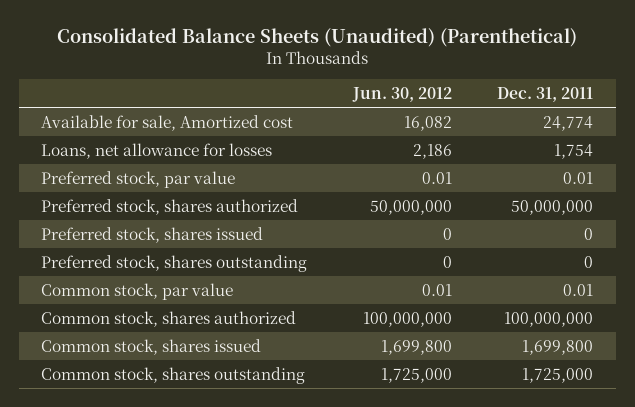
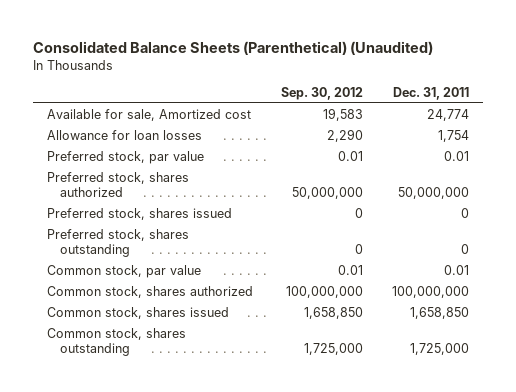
- Consolidated Balance Sheets (Unaudited) (Parenthetical)
+ Consolidated Balance Sheets (Parenthetical) (Unaudited)
- | Jun. 30, 2012 | Dec. 31, 2011
+ | Sep. 30, 2012 | Dec. 31, 2011
- Loans, net allowance for losses | 2,186 | 1,754
+ Allowance for loan losses | 2,290 | 1,754
- Common stock, shares issued | 1,699,800 | 1,699,800
+ Common stock, shares issued | 1,658,850 | 1,658,850

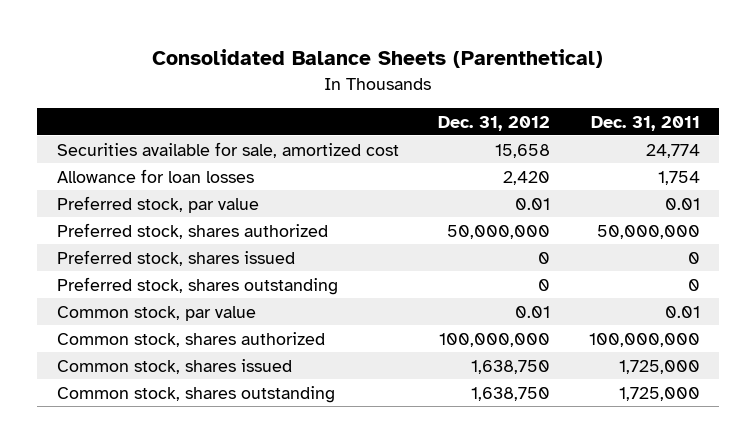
- Consolidated Balance Sheets (Parenthetical) (Unaudited)
+ Consolidated Balance Sheets (Parenthetical)
- | Sep. 30, 2012 | Dec. 31, 2011
+ | Dec. 31, 2012 | Dec. 31, 2011
- Available for sale, Amortized cost | 19,583 | 24,774
+ Securities available for sale, amortized cost | 15,658 | 24,774
- Common stock, shares issued | 1,658,850 | 1,658,850
+ Common stock, shares issued | 1,638,750 | 1,725,000

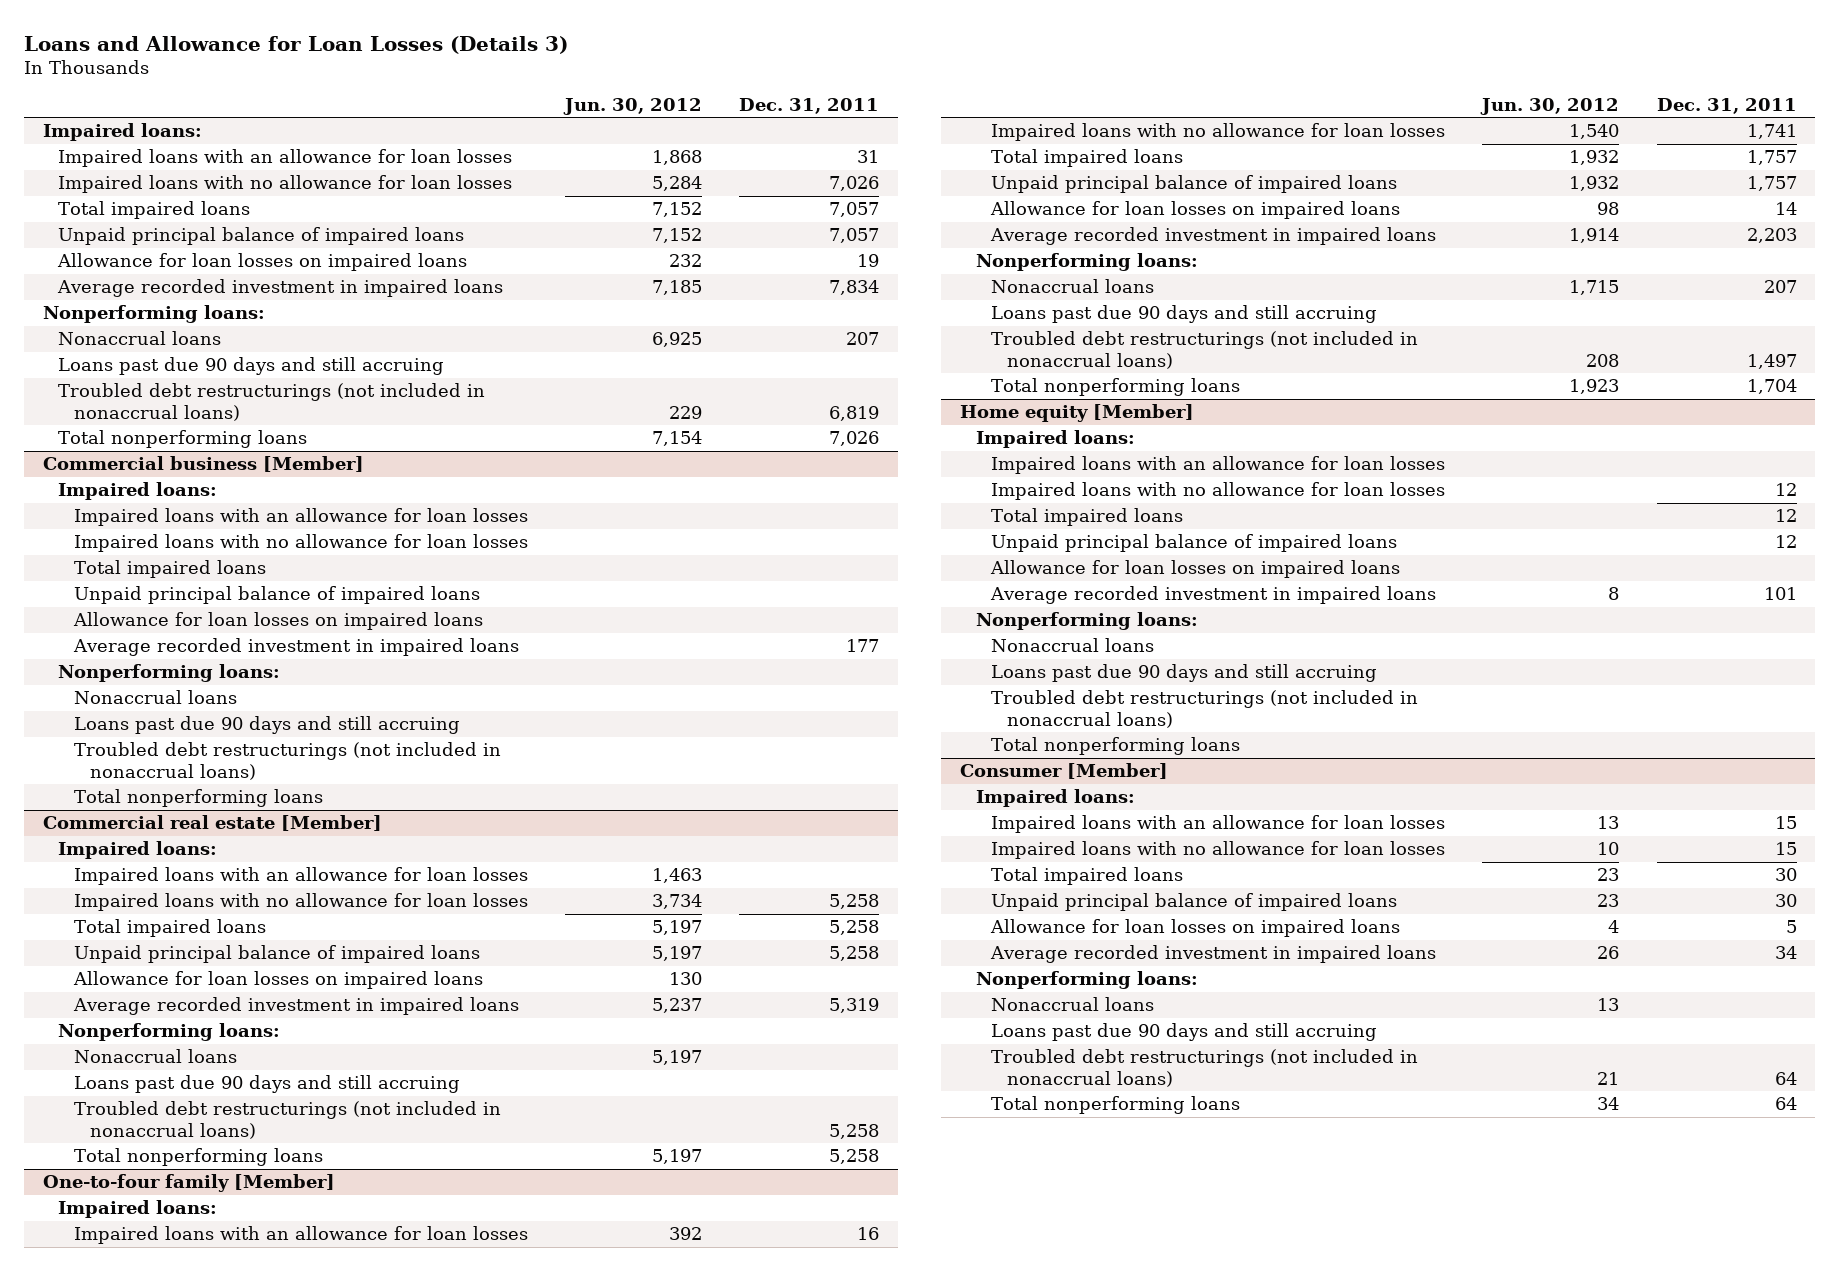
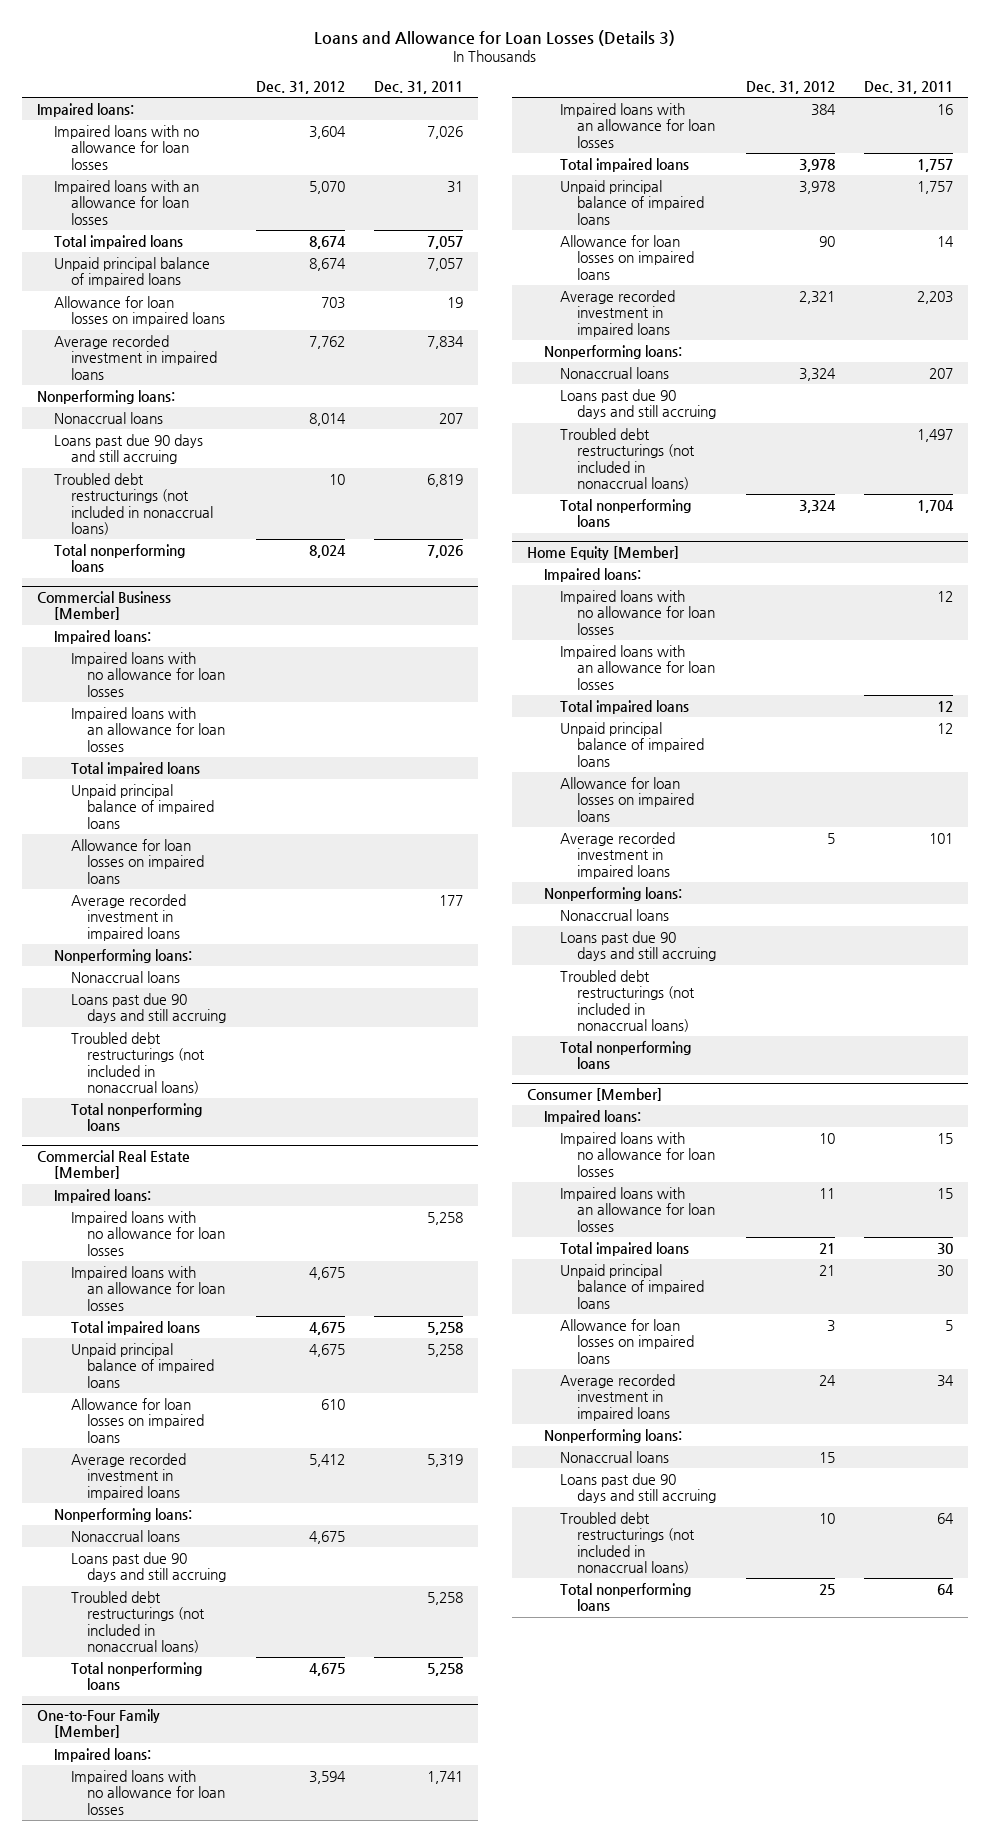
- | Jun. 30, 2012 | Dec. 31, 2011
+ | Dec. 31, 2012 | Dec. 31, 2011
moved down: Impaired loans with an allowance for loan losses | 5,070 | 31
- Commercial business [Member]
+ Commercial Business [Member]
- Impaired loans with an allowance for loan losses
+ Impaired loans with an allowance for loan losses
- Commercial real estate [Member]
+ Commercial Real Estate [Member]
- Impaired loans with an allowance for loan losses | 1,463 |
+ Impaired loans with an allowance for loan losses | 4,675 |
- One-to-four family [Member]
+ One-to-Four Family [Member]
- Impaired loans with an allowance for loan losses | 392 | 16
+ Impaired loans with an allowance for loan losses | 384 | 16
- Home equity [Member]
+ Home Equity [Member]
- Impaired loans with an allowance for loan losses
+ Impaired loans with an allowance for loan losses
@ Consumer [Member]
moved down: Impaired loans with an allowance for loan losses | 11 | 15

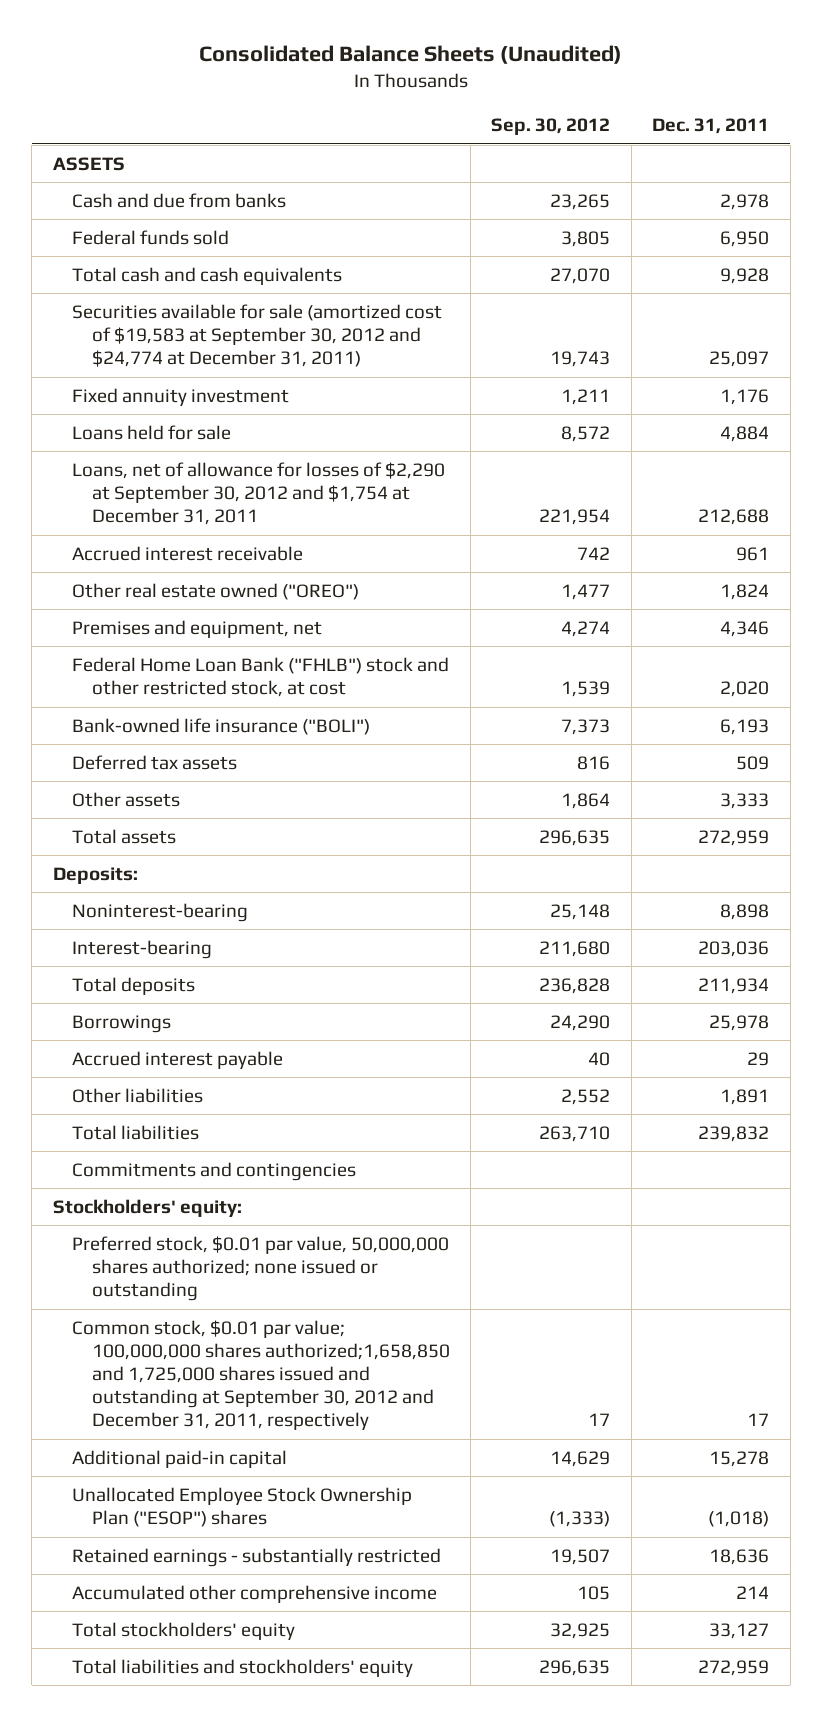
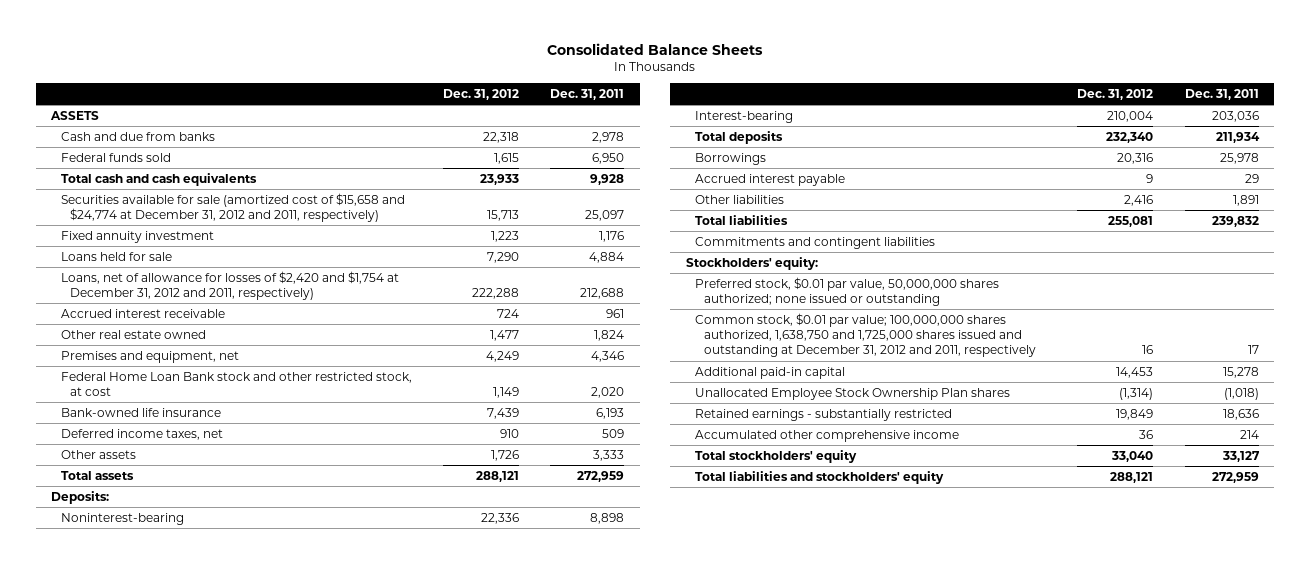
- Consolidated Balance Sheets (Unaudited)
+ Consolidated Balance Sheets
- | Sep. 30, 2012 | Dec. 31, 2011
+ | Dec. 31, 2012 | Dec. 31, 2011
- Securities available for sale (amortized cost of $19,583 at September 30, 2012 and $24,774 at December 31, 2011) | 19,743 | 25,097
+ Securities available for sale (amortized cost of $15,658 and $24,774 at December 31, 2012 and 2011, respectively) | 15,713 | 25,097
- Loans, net of allowance for losses of $2,290 at September 30, 2012 and $1,754 at December 31, 2011 | 221,954 | 212,688
+ Loans, net of allowance for losses of $2,420 and $1,754 at December 31, 2012 and 2011, respectively) | 222,288 | 212,688
- Other real estate owned ("OREO") | 1,477 | 1,824
+ Other real estate owned | 1,477 | 1,824
- Federal Home Loan Bank ("FHLB") stock and other restricted stock, at cost | 1,539 | 2,020
- Bank-owned life insurance ("BOLI") | 7,373 | 6,193
- Deferred tax assets | 816 | 509
+ Federal Home Loan Bank stock and other restricted stock, at cost | 1,149 | 2,020
+ Bank-owned life insurance | 7,439 | 6,193
+ Deferred income taxes, net | 910 | 509
- Commitments and contingencies
+ Commitments and contingent liabilities
- Common stock, $0.01 par value; 100,000,000 shares authorized;1,658,850 and 1,725,000 shares issued and outstanding at September 30, 2012 and December 31, 2011, respectively | 17 | 17
+ Common stock, $0.01 par value; 100,000,000 shares authorized, 1,638,750 and 1,725,000 shares issued and outstanding at December 31, 2012 and 2011, respectively | 16 | 17
- Unallocated Employee Stock Ownership Plan ("ESOP") shares | (1,333) | (1,018)
+ Unallocated Employee Stock Ownership Plan shares | (1,314) | (1,018)

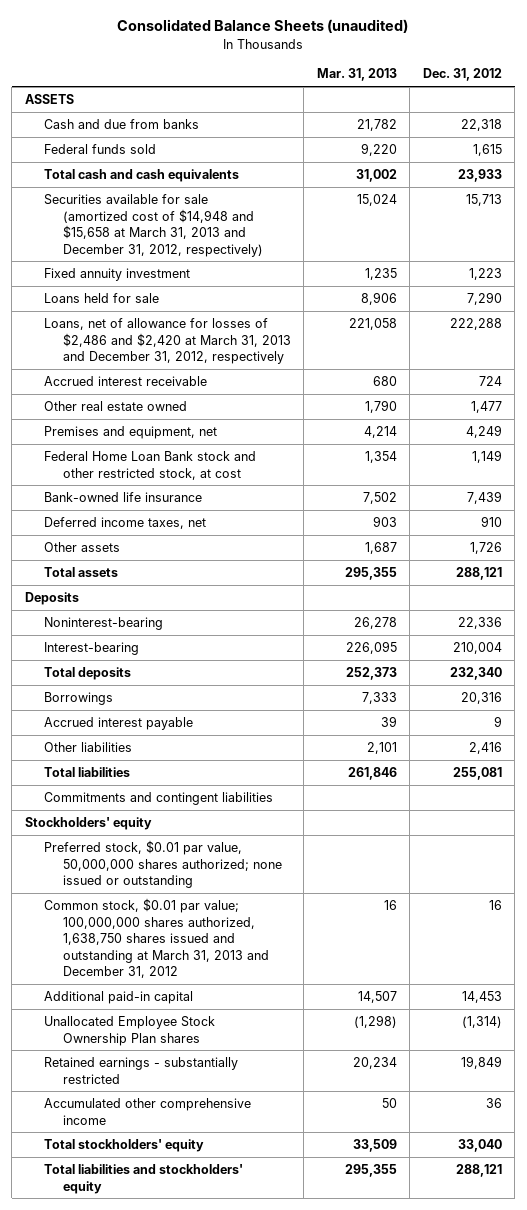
- Consolidated Balance Sheets
+ Consolidated Balance Sheets (unaudited)
- | Dec. 31, 2012 | Dec. 31, 2011
+ | Mar. 31, 2013 | Dec. 31, 2012
- Securities available for sale (amortized cost of $15,658 and $24,774 at December 31, 2012 and 2011, respectively) | 15,713 | 25,097
+ Securities available for sale (amortized cost of $14,948 and $15,658 at March 31, 2013 and December 31, 2012, respectively) | 15,024 | 15,713
- Loans, net of allowance for losses of $2,420 and $1,754 at December 31, 2012 and 2011, respectively) | 222,288 | 212,688
+ Loans, net of allowance for losses of $2,486 and $2,420 at March 31, 2013 and December 31, 2012, respectively | 221,058 | 222,288
- Deposits:
+ Deposits
- Stockholders' equity:
+ Stockholders' equity
- Common stock, $0.01 par value; 100,000,000 shares authorized, 1,638,750 and 1,725,000 shares issued and outstanding at December 31, 2012 and 2011, respectively | 16 | 17
+ Common stock, $0.01 par value; 100,000,000 shares authorized, 1,638,750 shares issued and outstanding at March 31, 2013 and December 31, 2012 | 16 | 16

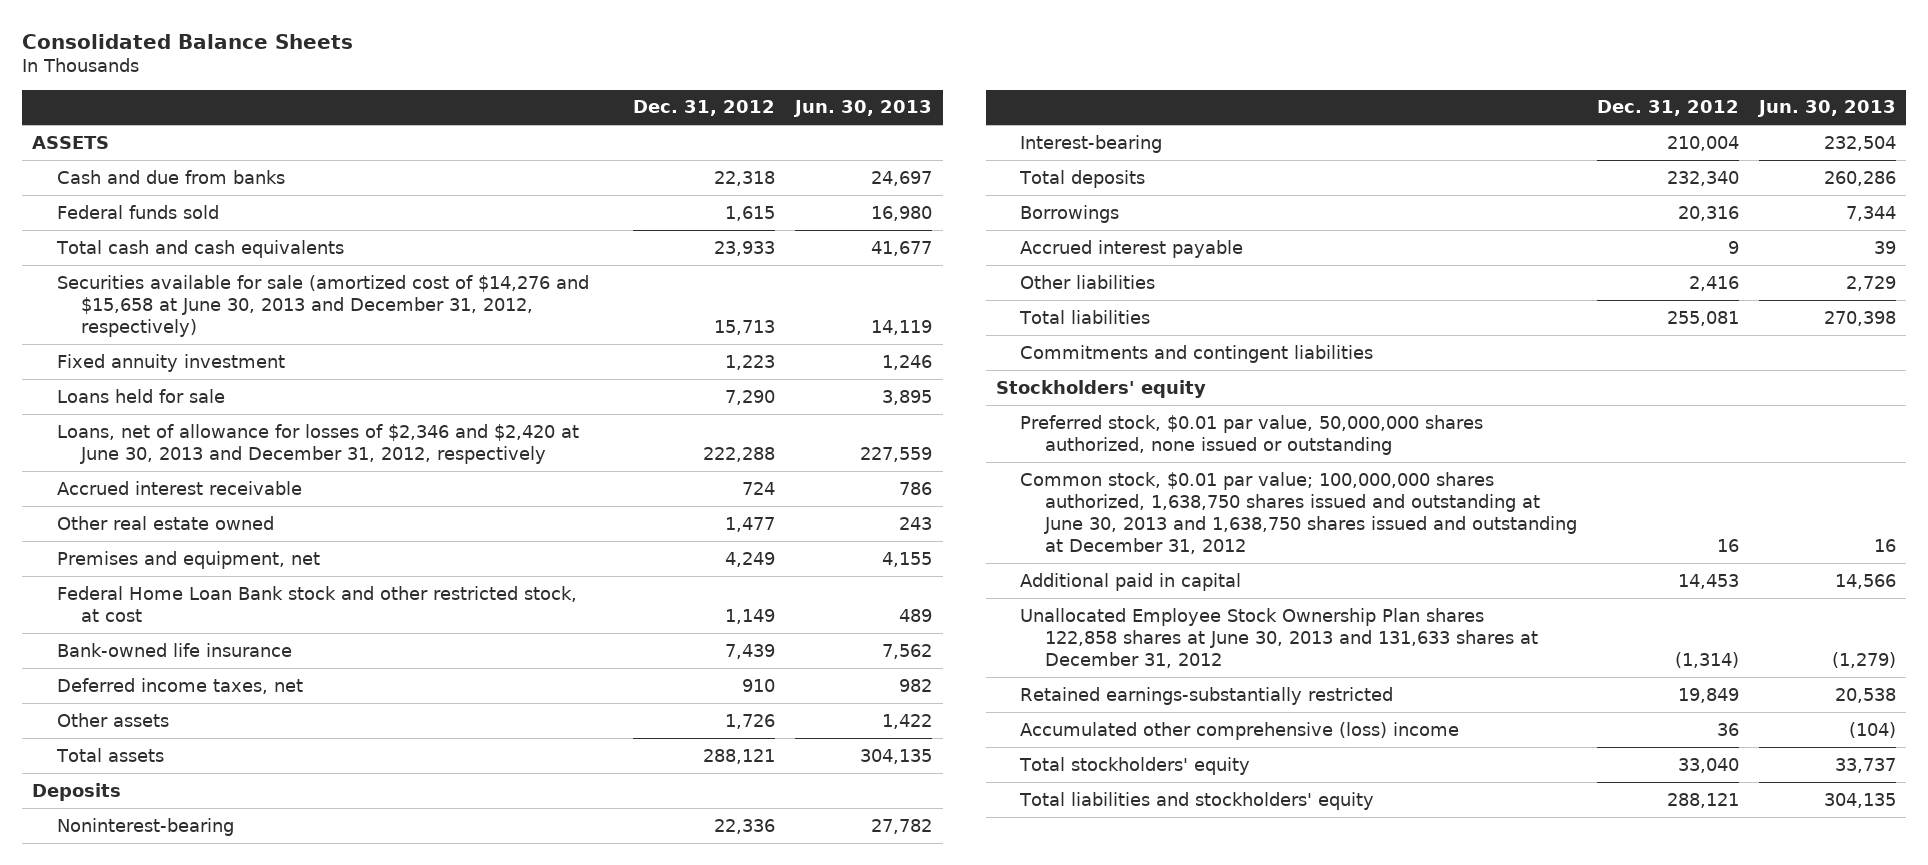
- Consolidated Balance Sheets (unaudited)
+ Consolidated Balance Sheets
- | Mar. 31, 2013 | Dec. 31, 2012
+ | Dec. 31, 2012 | Jun. 30, 2013
- Securities available for sale (amortized cost of $14,948 and $15,658 at March 31, 2013 and December 31, 2012, respectively) | 15,024 | 15,713
+ Securities available for sale (amortized cost of $14,276 and $15,658 at June 30, 2013 and December 31, 2012, respectively) | 15,713 | 14,119
- Loans, net of allowance for losses of $2,486 and $2,420 at March 31, 2013 and December 31, 2012, respectively | 221,058 | 222,288
+ Loans, net of allowance for losses of $2,346 and $2,420 at June 30, 2013 and December 31, 2012, respectively | 222,288 | 227,559
- Preferred stock, $0.01 par value, 50,000,000 shares authorized; none issued or outstanding
- Common stock, $0.01 par value; 100,000,000 shares authorized, 1,638,750 shares issued and outstanding at March 31, 2013 and December 31, 2012 | 16 | 16
- Additional paid-in capital | 14,507 | 14,453
- Unallocated Employee Stock Ownership Plan shares | (1,298) | (1,314)
- Retained earnings - substantially restricted | 20,234 | 19,849
- Accumulated other comprehensive income | 50 | 36
+ Preferred stock, $0.01 par value, 50,000,000 shares authorized, none issued or outstanding
+ Common stock, $0.01 par value; 100,000,000 shares authorized, 1,638,750 shares issued and outstanding at June 30, 2013 and 1,638,750 shares issued and outstanding at December 31, 2012 | 16 | 16
+ Additional paid in capital | 14,453 | 14,566
+ Unallocated Employee Stock Ownership Plan shares 122,858 shares at June 30, 2013 and 131,633 shares at December 31, 2012 | (1,314) | (1,279)
+ Retained earnings-substantially restricted | 19,849 | 20,538
+ Accumulated other comprehensive (loss) income | 36 | (104)

